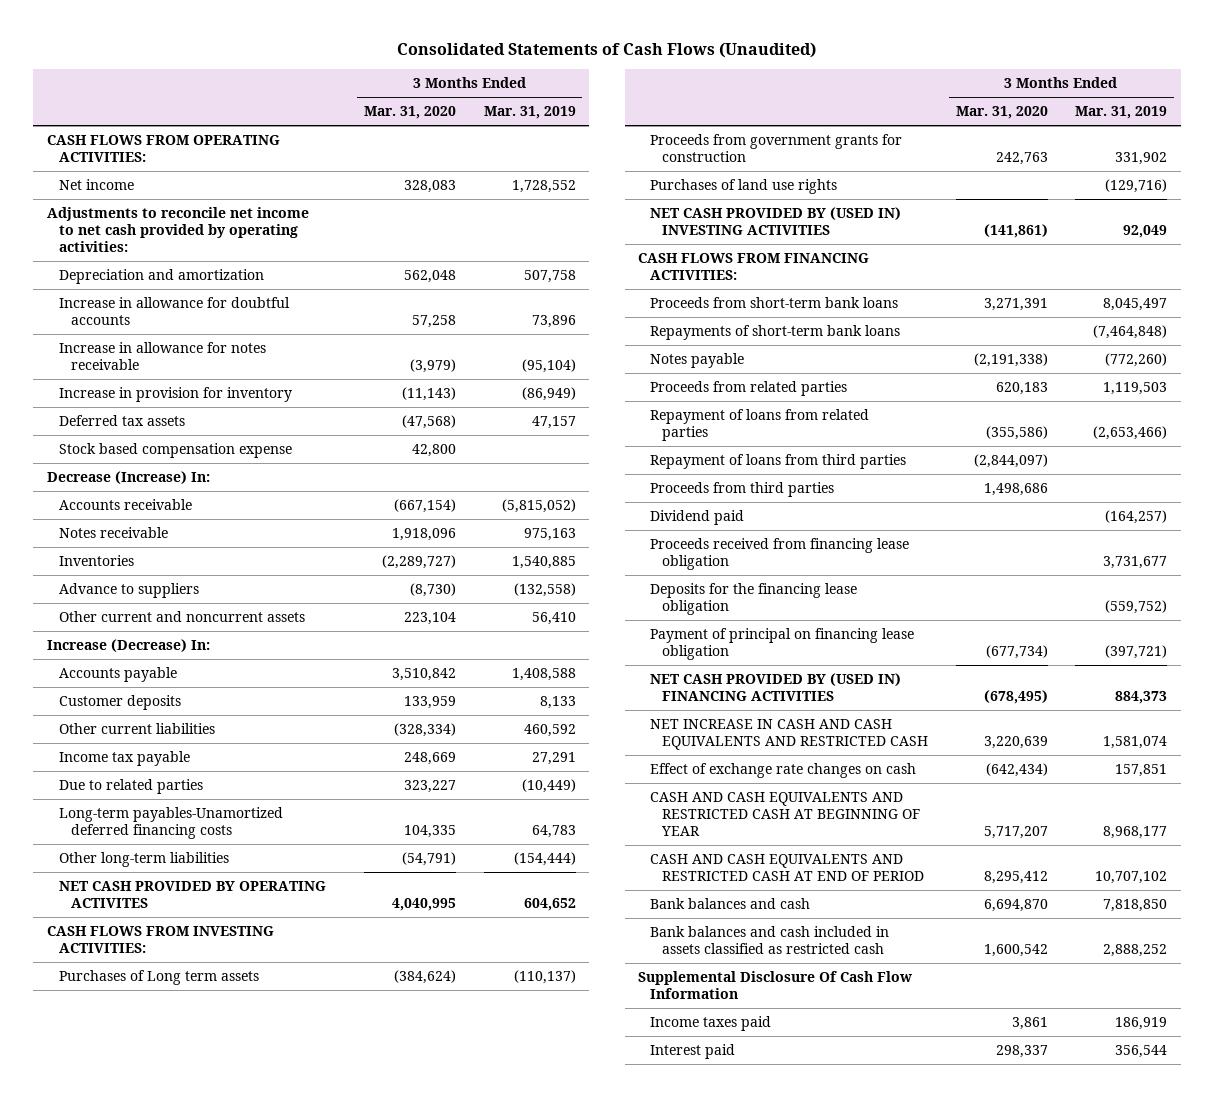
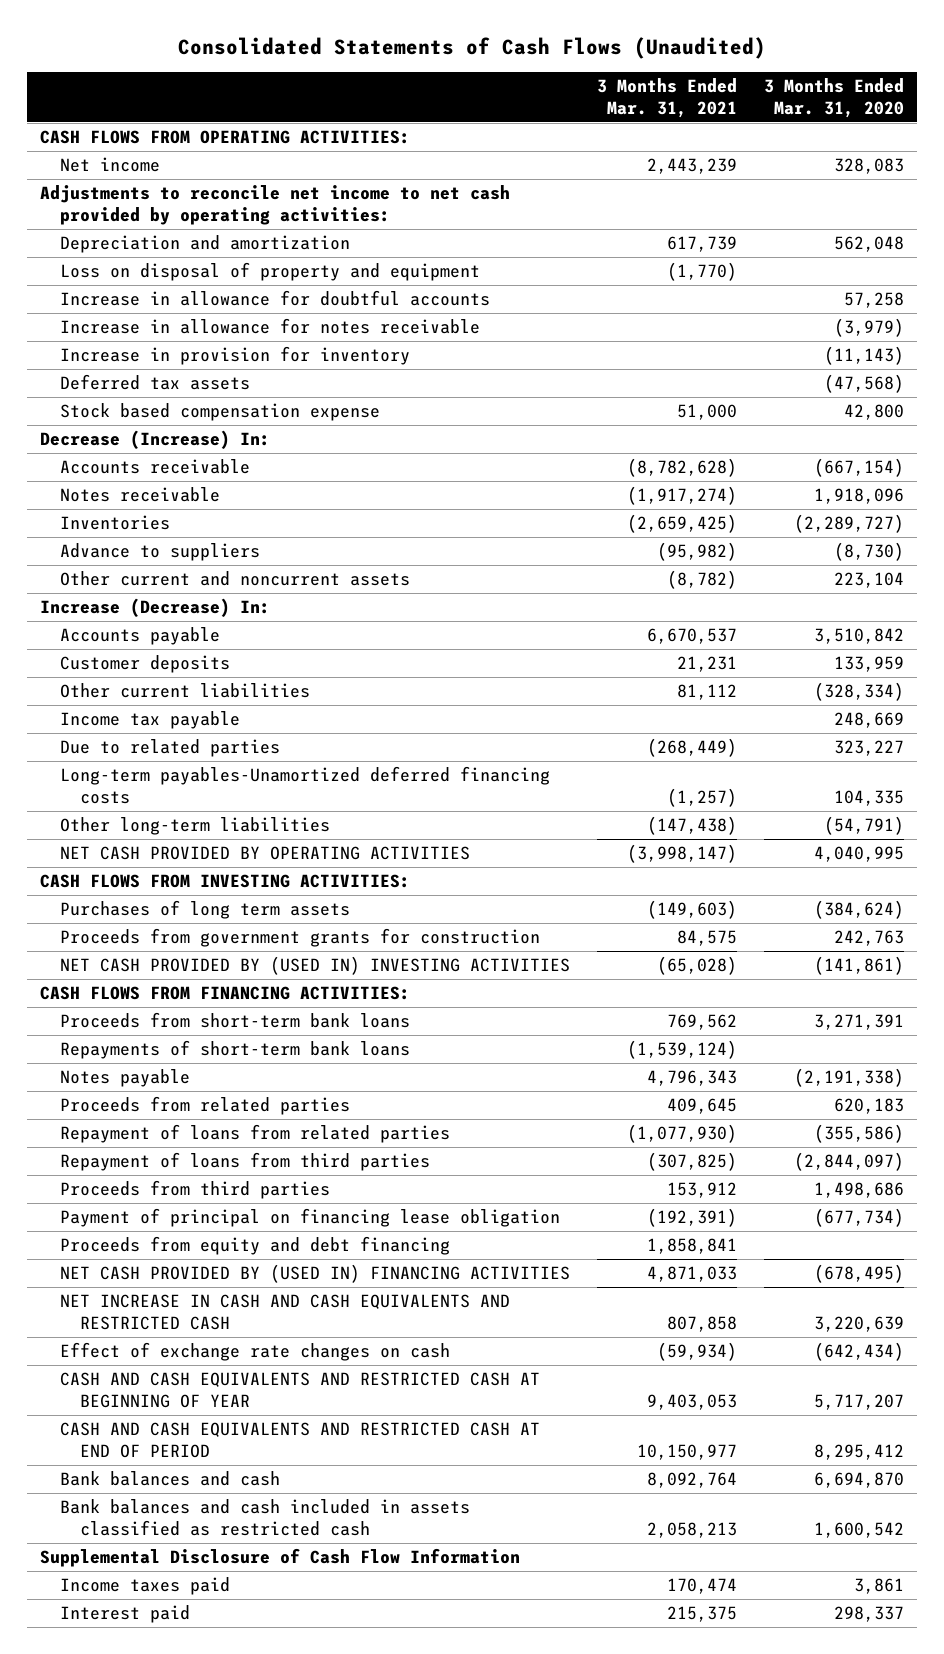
- | 3 Months Ended Mar. 31, 2020 | 3 Months Ended Mar. 31, 2019
+ | 3 Months Ended Mar. 31, 2021 | 3 Months Ended Mar. 31, 2020
+ Loss on disposal of property and equipment | (1,770) |
- NET CASH PROVIDED BY OPERATING ACTIVITES | 4,040,995 | 604,652
+ NET CASH PROVIDED BY OPERATING ACTIVITIES | (3,998,147) | 4,040,995
- Purchases of Long term assets | (384,624) | (110,137)
+ Purchases of long term assets | (149,603) | (384,624)
- Purchases of land use rights | | (129,716)
- Dividend paid | | (164,257)
- Proceeds received from financing lease obligation | | 3,731,677
- Deposits for the financing lease obligation | | (559,752)
+ Proceeds from equity and debt financing | 1,858,841 |
- Supplemental Disclosure Of Cash Flow Information
+ Supplemental Disclosure of Cash Flow Information

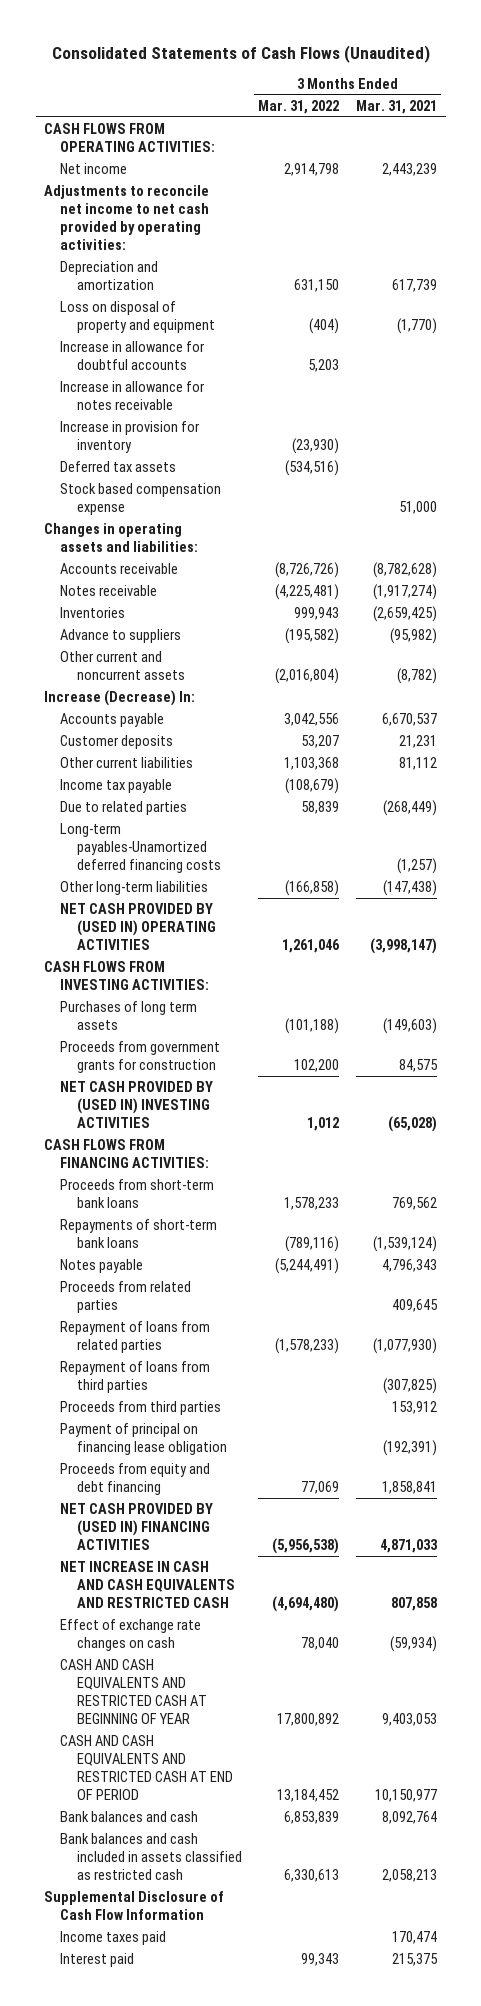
- | 3 Months Ended Mar. 31, 2021 | 3 Months Ended Mar. 31, 2020
+ | 3 Months Ended Mar. 31, 2022 | 3 Months Ended Mar. 31, 2021
- Decrease (Increase) In:
+ Changes in operating assets and liabilities:
- NET CASH PROVIDED BY OPERATING ACTIVITIES | (3,998,147) | 4,040,995
+ NET CASH PROVIDED BY (USED IN) OPERATING ACTIVITIES | 1,261,046 | (3,998,147)

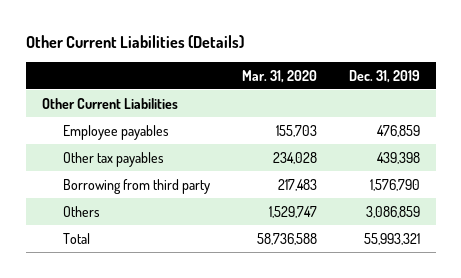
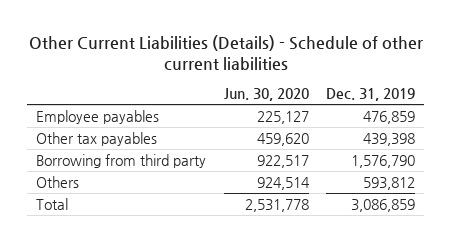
- Other Current Liabilities (Details)
+ Other Current Liabilities (Details) - Schedule of other current liabilities
- | Mar. 31, 2020 | Dec. 31, 2019
+ | Jun. 30, 2020 | Dec. 31, 2019
- Other Current Liabilities
- Others | 1,529,747 | 3,086,859
- Total | 58,736,588 | 55,993,321
+ Others | 924,514 | 593,812
+ Total | 2,531,778 | 3,086,859

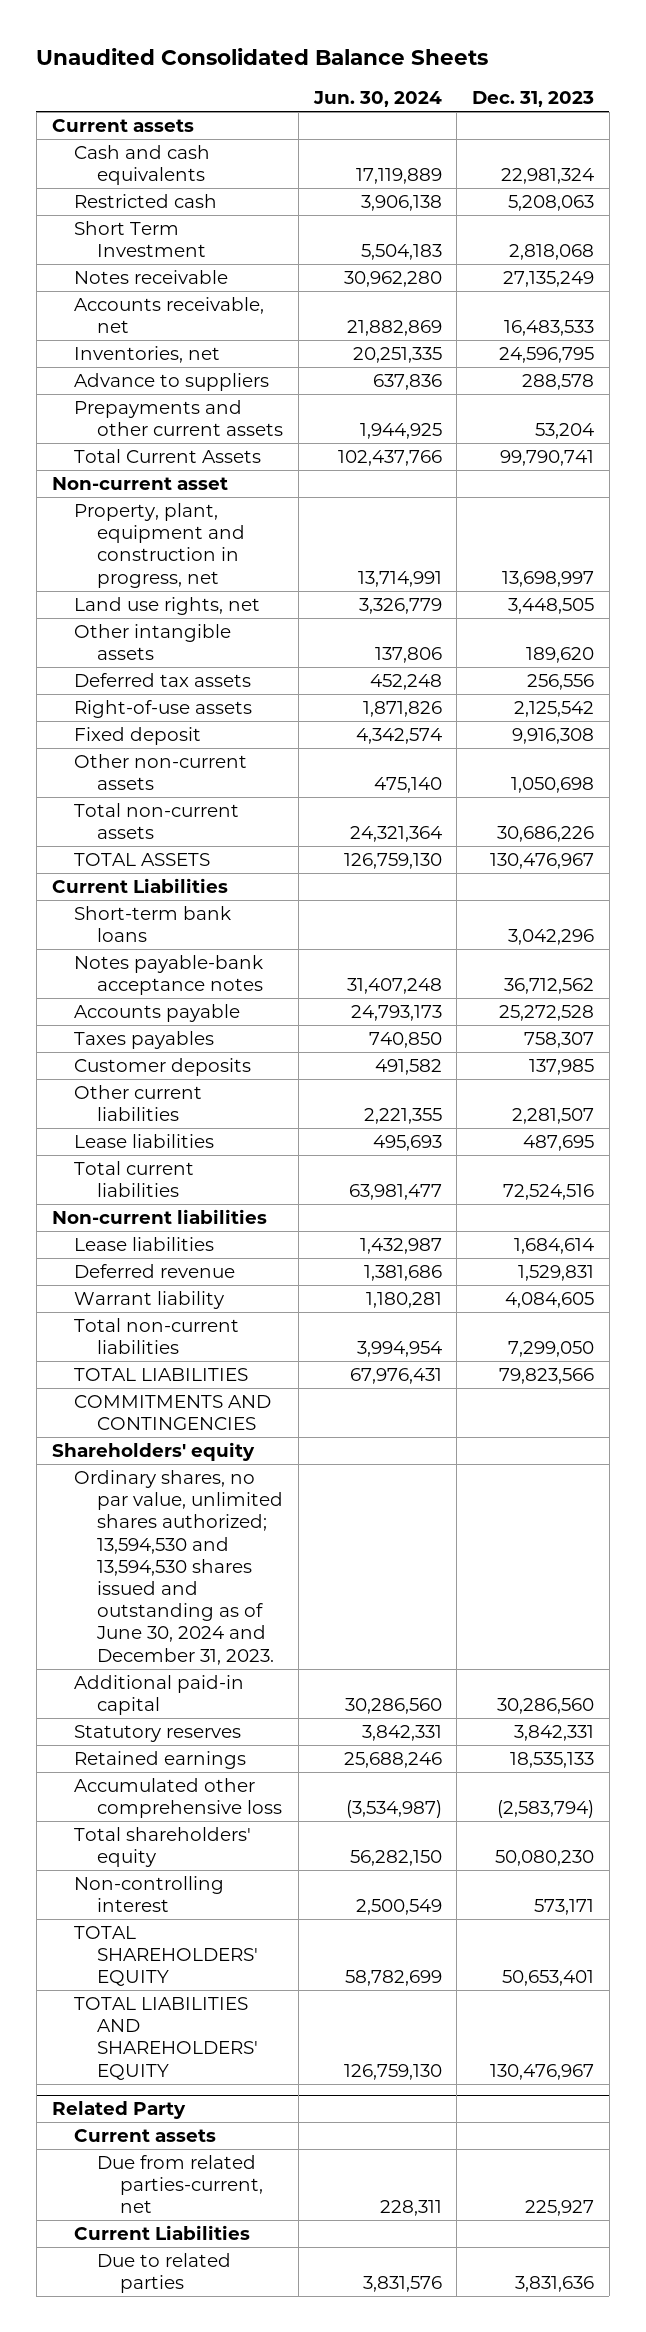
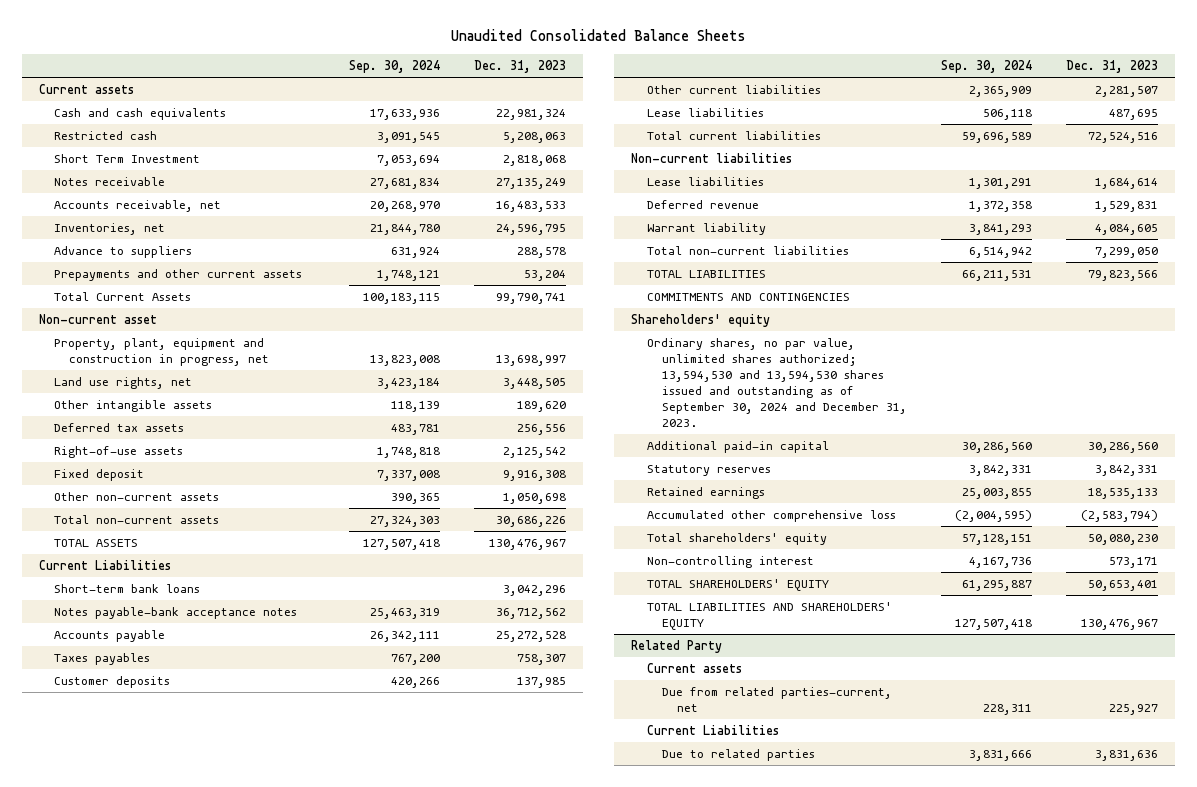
- | Jun. 30, 2024 | Dec. 31, 2023
+ | Sep. 30, 2024 | Dec. 31, 2023
- Ordinary shares, no par value, unlimited shares authorized; 13,594,530 and 13,594,530 shares issued and outstanding as of June 30, 2024 and December 31, 2023.
+ Ordinary shares, no par value, unlimited shares authorized; 13,594,530 and 13,594,530 shares issued and outstanding as of September 30, 2024 and December 31, 2023.

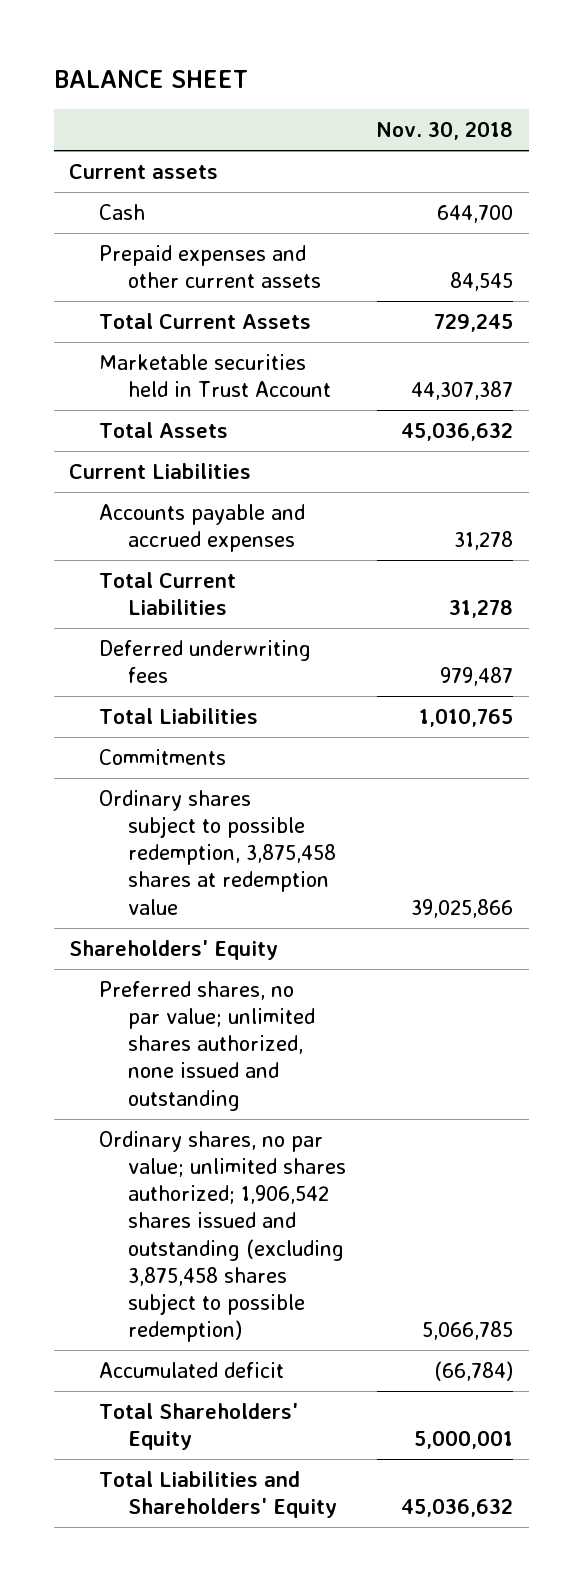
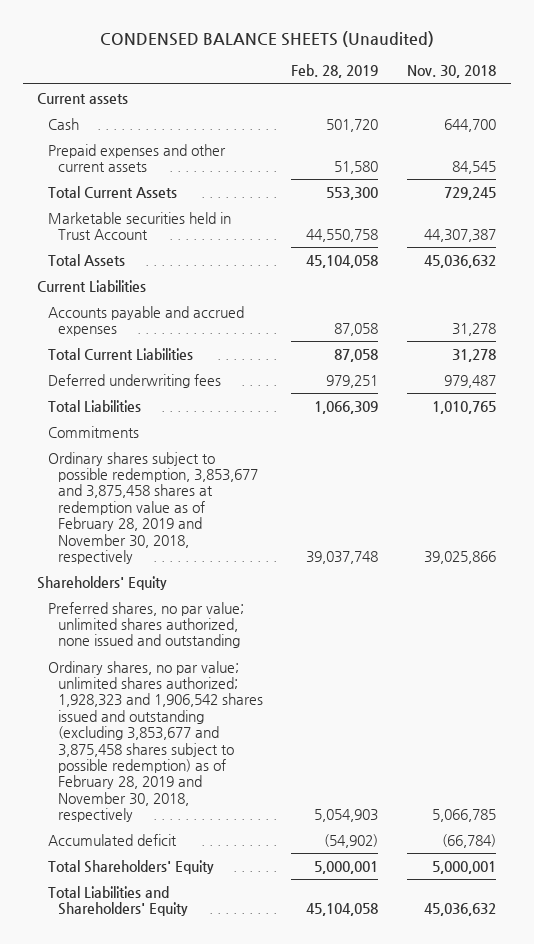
- BALANCE SHEET
+ CONDENSED BALANCE SHEETS (Unaudited)
- | Nov. 30, 2018
+ | Feb. 28, 2019 | Nov. 30, 2018
- Ordinary shares subject to possible redemption, 3,875,458 shares at redemption value | 39,025,866
+ Ordinary shares subject to possible redemption, 3,853,677 and 3,875,458 shares at redemption value as of February 28, 2019 and November 30, 2018, respectively | 39,037,748 | 39,025,866
- Ordinary shares, no par value; unlimited shares authorized; 1,906,542 shares issued and outstanding (excluding 3,875,458 shares subject to possible redemption) | 5,066,785
+ Ordinary shares, no par value; unlimited shares authorized; 1,928,323 and 1,906,542 shares issued and outstanding (excluding 3,853,677 and 3,875,458 shares subject to possible redemption) as of February 28, 2019 and November 30, 2018, respectively | 5,054,903 | 5,066,785

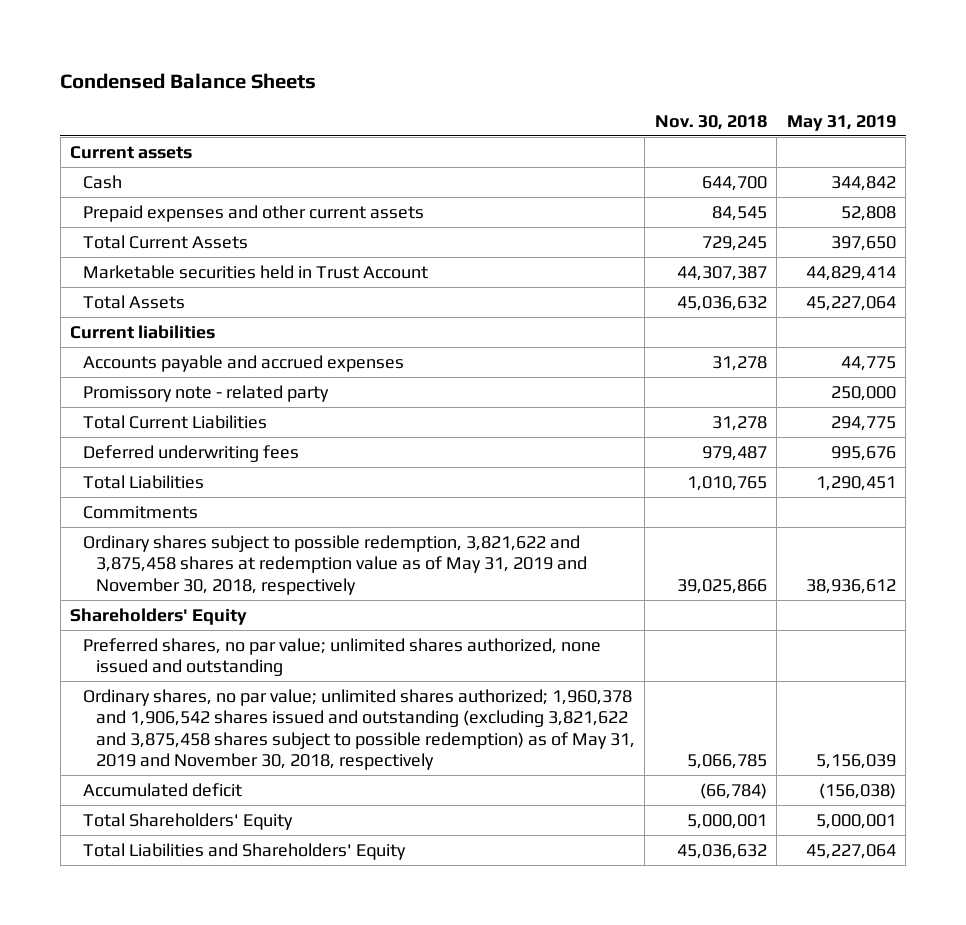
- CONDENSED BALANCE SHEETS (Unaudited)
+ Condensed Balance Sheets
- | Feb. 28, 2019 | Nov. 30, 2018
+ | Nov. 30, 2018 | May 31, 2019
- Current Liabilities
+ Current liabilities
+ Promissory note - related party | | 250,000
- Ordinary shares subject to possible redemption, 3,853,677 and 3,875,458 shares at redemption value as of February 28, 2019 and November 30, 2018, respectively | 39,037,748 | 39,025,866
+ Ordinary shares subject to possible redemption, 3,821,622 and 3,875,458 shares at redemption value as of May 31, 2019 and November 30, 2018, respectively | 39,025,866 | 38,936,612
- Ordinary shares, no par value; unlimited shares authorized; 1,928,323 and 1,906,542 shares issued and outstanding (excluding 3,853,677 and 3,875,458 shares subject to possible redemption) as of February 28, 2019 and November 30, 2018, respectively | 5,054,903 | 5,066,785
+ Ordinary shares, no par value; unlimited shares authorized; 1,960,378 and 1,906,542 shares issued and outstanding (excluding 3,821,622 and 3,875,458 shares subject to possible redemption) as of May 31, 2019 and November 30, 2018, respectively | 5,066,785 | 5,156,039

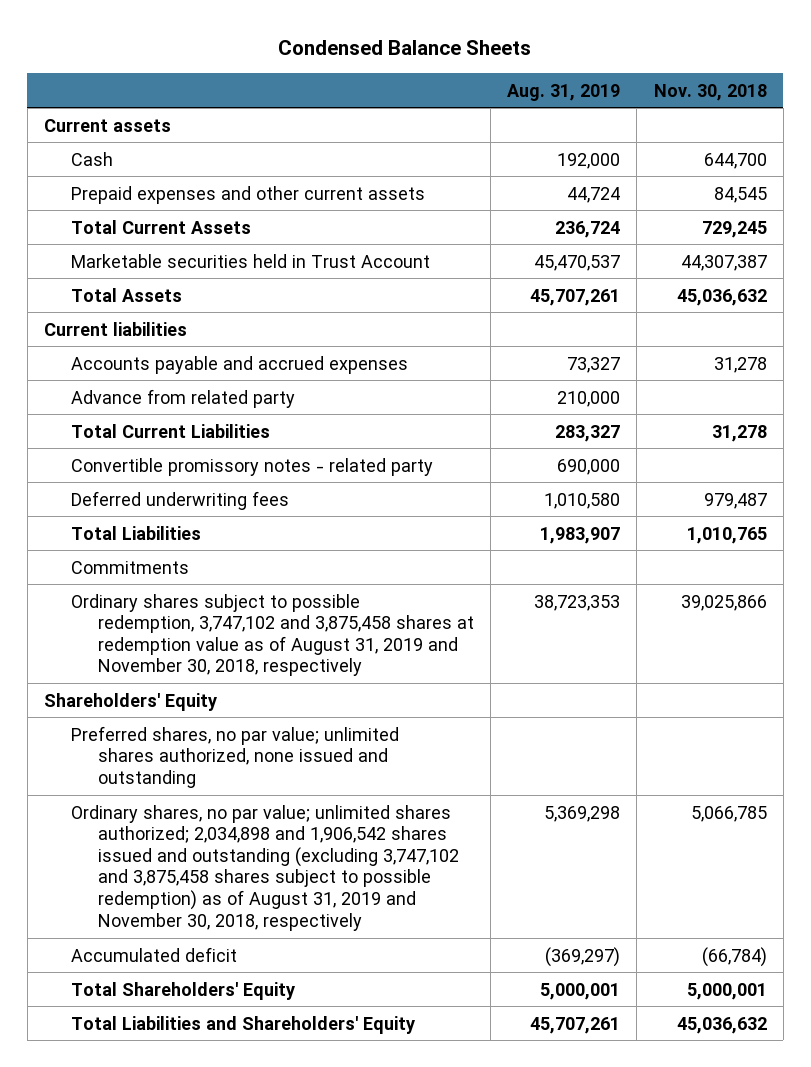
- | Nov. 30, 2018 | May 31, 2019
+ | Aug. 31, 2019 | Nov. 30, 2018
- Promissory note - related party | | 250,000
+ Advance from related party | 210,000 |
+ Convertible promissory notes - related party | 690,000 |
- Ordinary shares subject to possible redemption, 3,821,622 and 3,875,458 shares at redemption value as of May 31, 2019 and November 30, 2018, respectively | 39,025,866 | 38,936,612
+ Ordinary shares subject to possible redemption, 3,747,102 and 3,875,458 shares at redemption value as of August 31, 2019 and November 30, 2018, respectively | 38,723,353 | 39,025,866
- Ordinary shares, no par value; unlimited shares authorized; 1,960,378 and 1,906,542 shares issued and outstanding (excluding 3,821,622 and 3,875,458 shares subject to possible redemption) as of May 31, 2019 and November 30, 2018, respectively | 5,066,785 | 5,156,039
+ Ordinary shares, no par value; unlimited shares authorized; 2,034,898 and 1,906,542 shares issued and outstanding (excluding 3,747,102 and 3,875,458 shares subject to possible redemption) as of August 31, 2019 and November 30, 2018, respectively | 5,369,298 | 5,066,785

